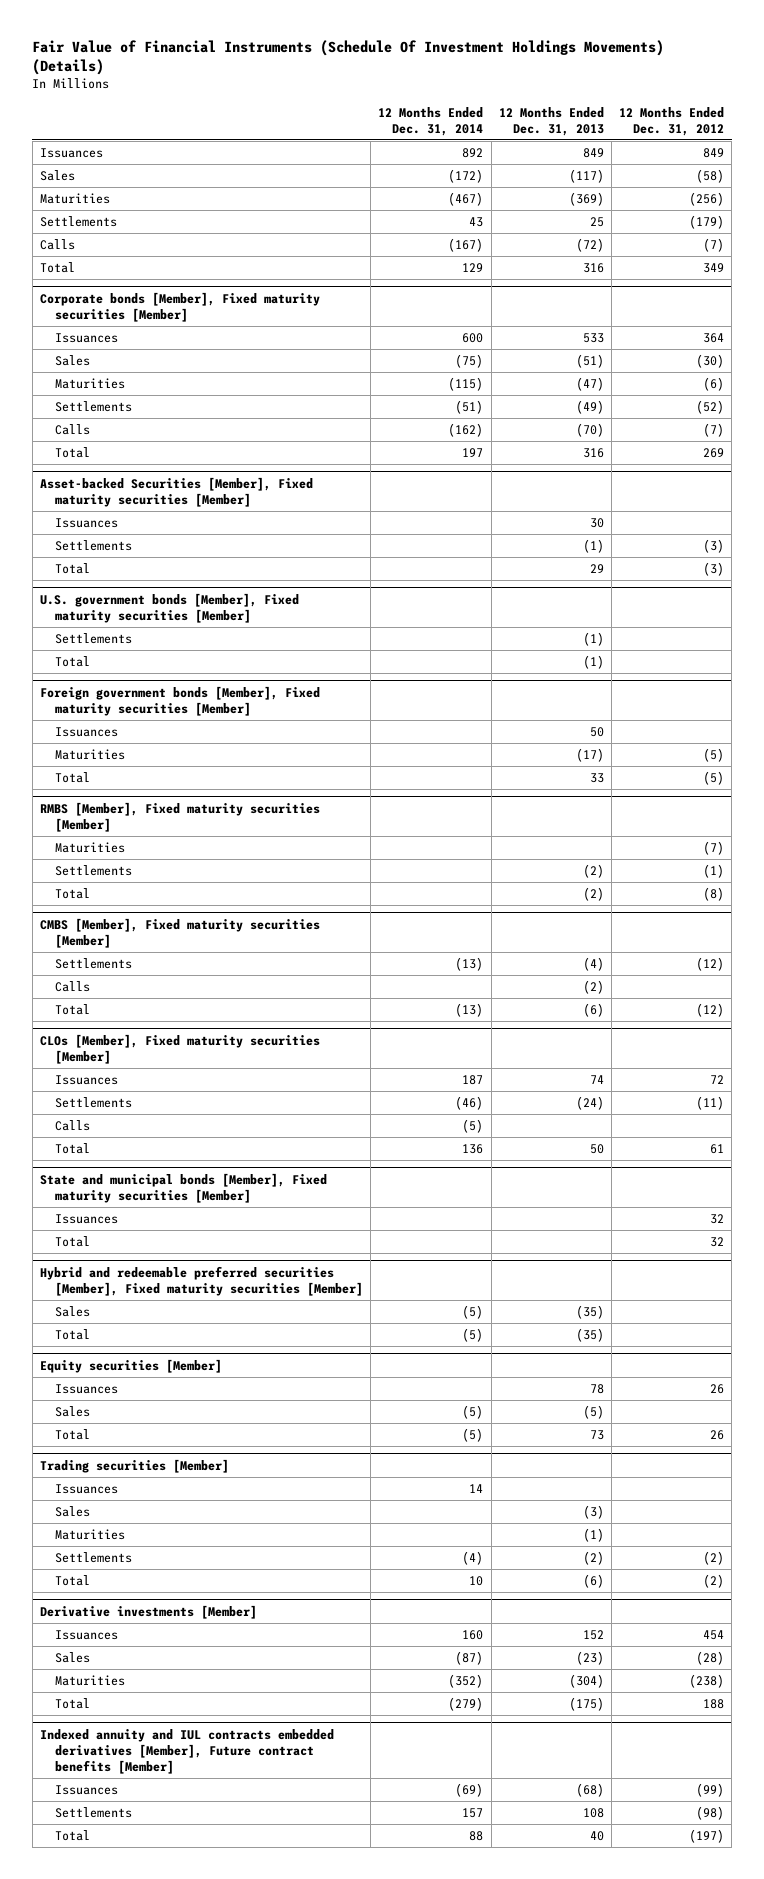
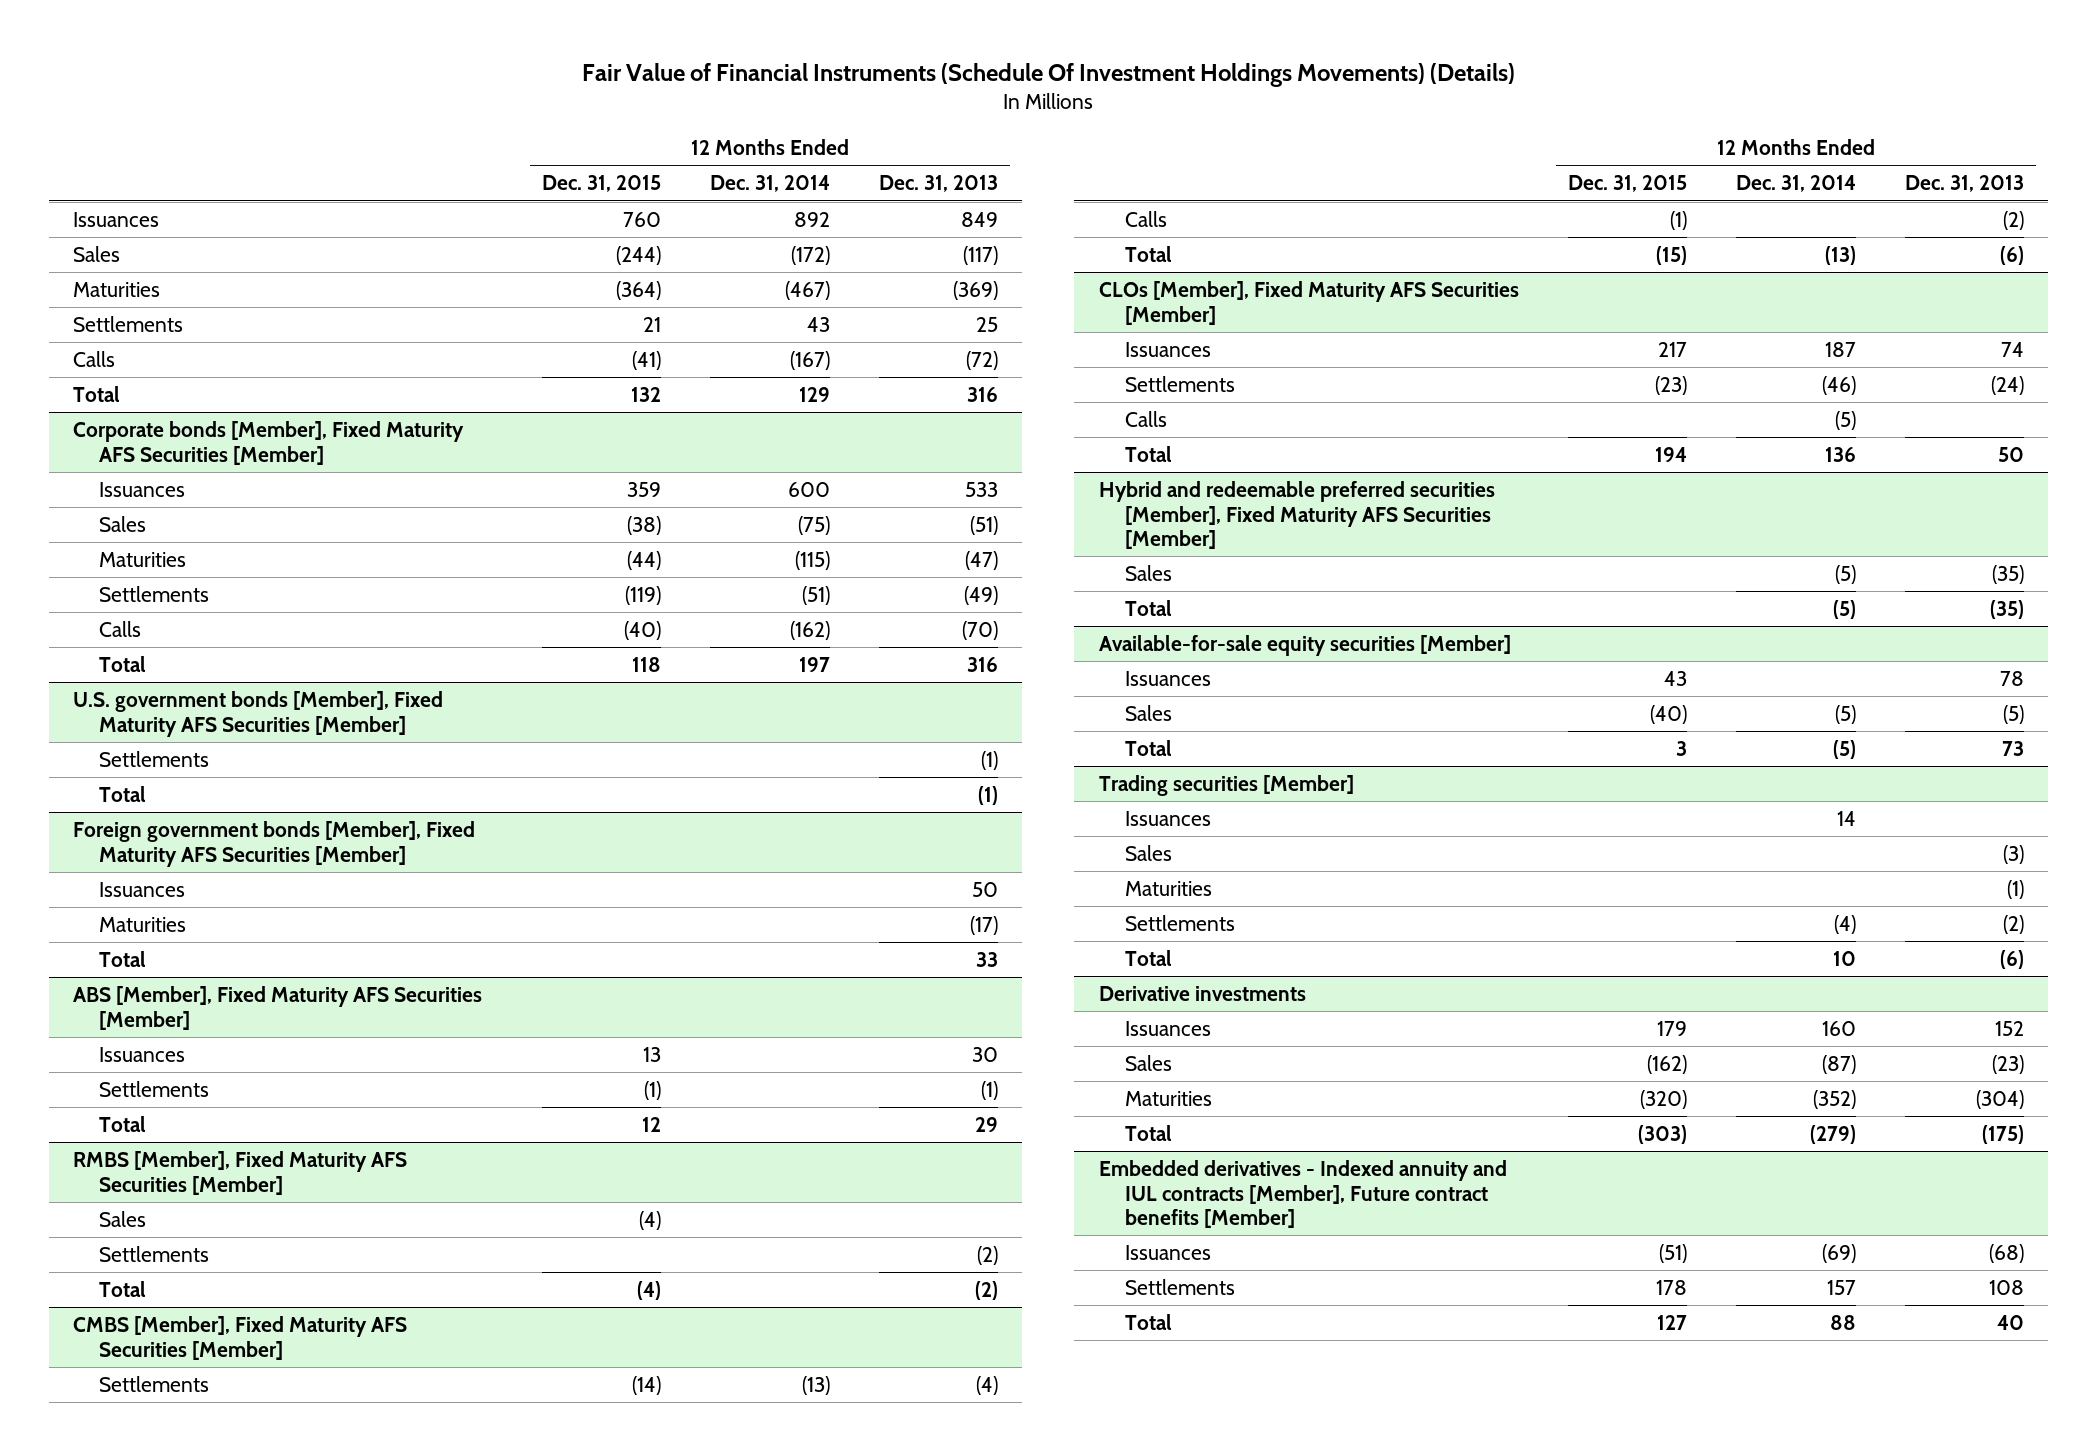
- | 12 Months Ended Dec. 31, 2014 | 12 Months Ended Dec. 31, 2013 | 12 Months Ended Dec. 31, 2012
+ | 12 Months Ended Dec. 31, 2015 | 12 Months Ended Dec. 31, 2014 | 12 Months Ended Dec. 31, 2013
- Corporate bonds [Member], Fixed maturity securities [Member]
+ Corporate bonds [Member], Fixed Maturity AFS Securities [Member]
- Asset-backed Securities [Member], Fixed maturity securities [Member]
- Issuances | | 30 |
- Settlements | | (1) | (3)
- Total | | 29 | (3)
- U.S. government bonds [Member], Fixed maturity securities [Member]
+ U.S. government bonds [Member], Fixed Maturity AFS Securities [Member]
- Foreign government bonds [Member], Fixed maturity securities [Member]
+ Foreign government bonds [Member], Fixed Maturity AFS Securities [Member]
- RMBS [Member], Fixed maturity securities [Member]
- Maturities | | | (7)
+ ABS [Member], Fixed Maturity AFS Securities [Member]
+ Issuances | 13 | | 30
+ Settlements | (1) | | (1)
+ Total | 12 | | 29
+ RMBS [Member], Fixed Maturity AFS Securities [Member]
+ Sales | (4) | |
- CMBS [Member], Fixed maturity securities [Member]
+ CMBS [Member], Fixed Maturity AFS Securities [Member]
- CLOs [Member], Fixed maturity securities [Member]
+ CLOs [Member], Fixed Maturity AFS Securities [Member]
- State and municipal bonds [Member], Fixed maturity securities [Member]
- Issuances | | | 32
- Total | | | 32
- Hybrid and redeemable preferred securities [Member], Fixed maturity securities [Member]
+ Hybrid and redeemable preferred securities [Member], Fixed Maturity AFS Securities [Member]
- Equity securities [Member]
+ Available-for-sale equity securities [Member]
- Derivative investments [Member]
+ Derivative investments
- Indexed annuity and IUL contracts embedded derivatives [Member], Future contract benefits [Member]
+ Embedded derivatives - Indexed annuity and IUL contracts [Member], Future contract benefits [Member]

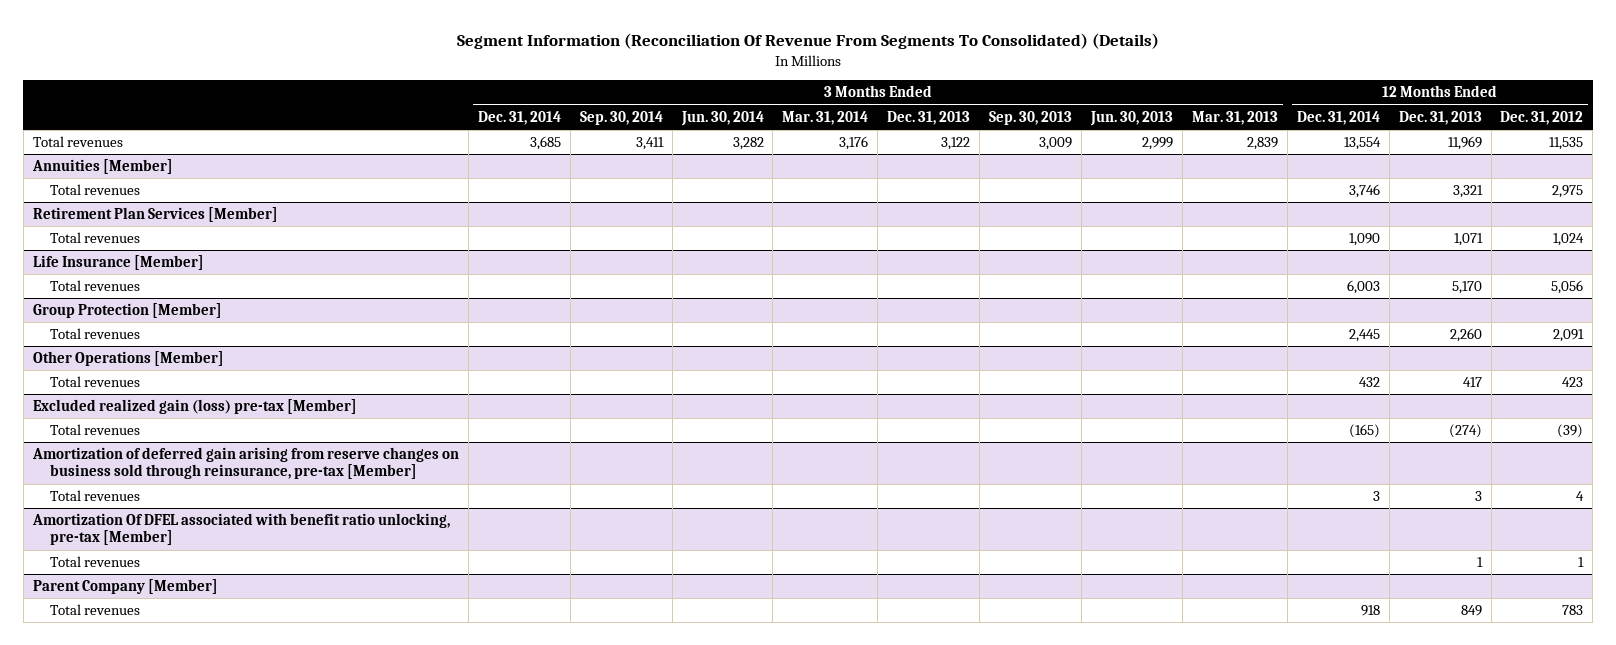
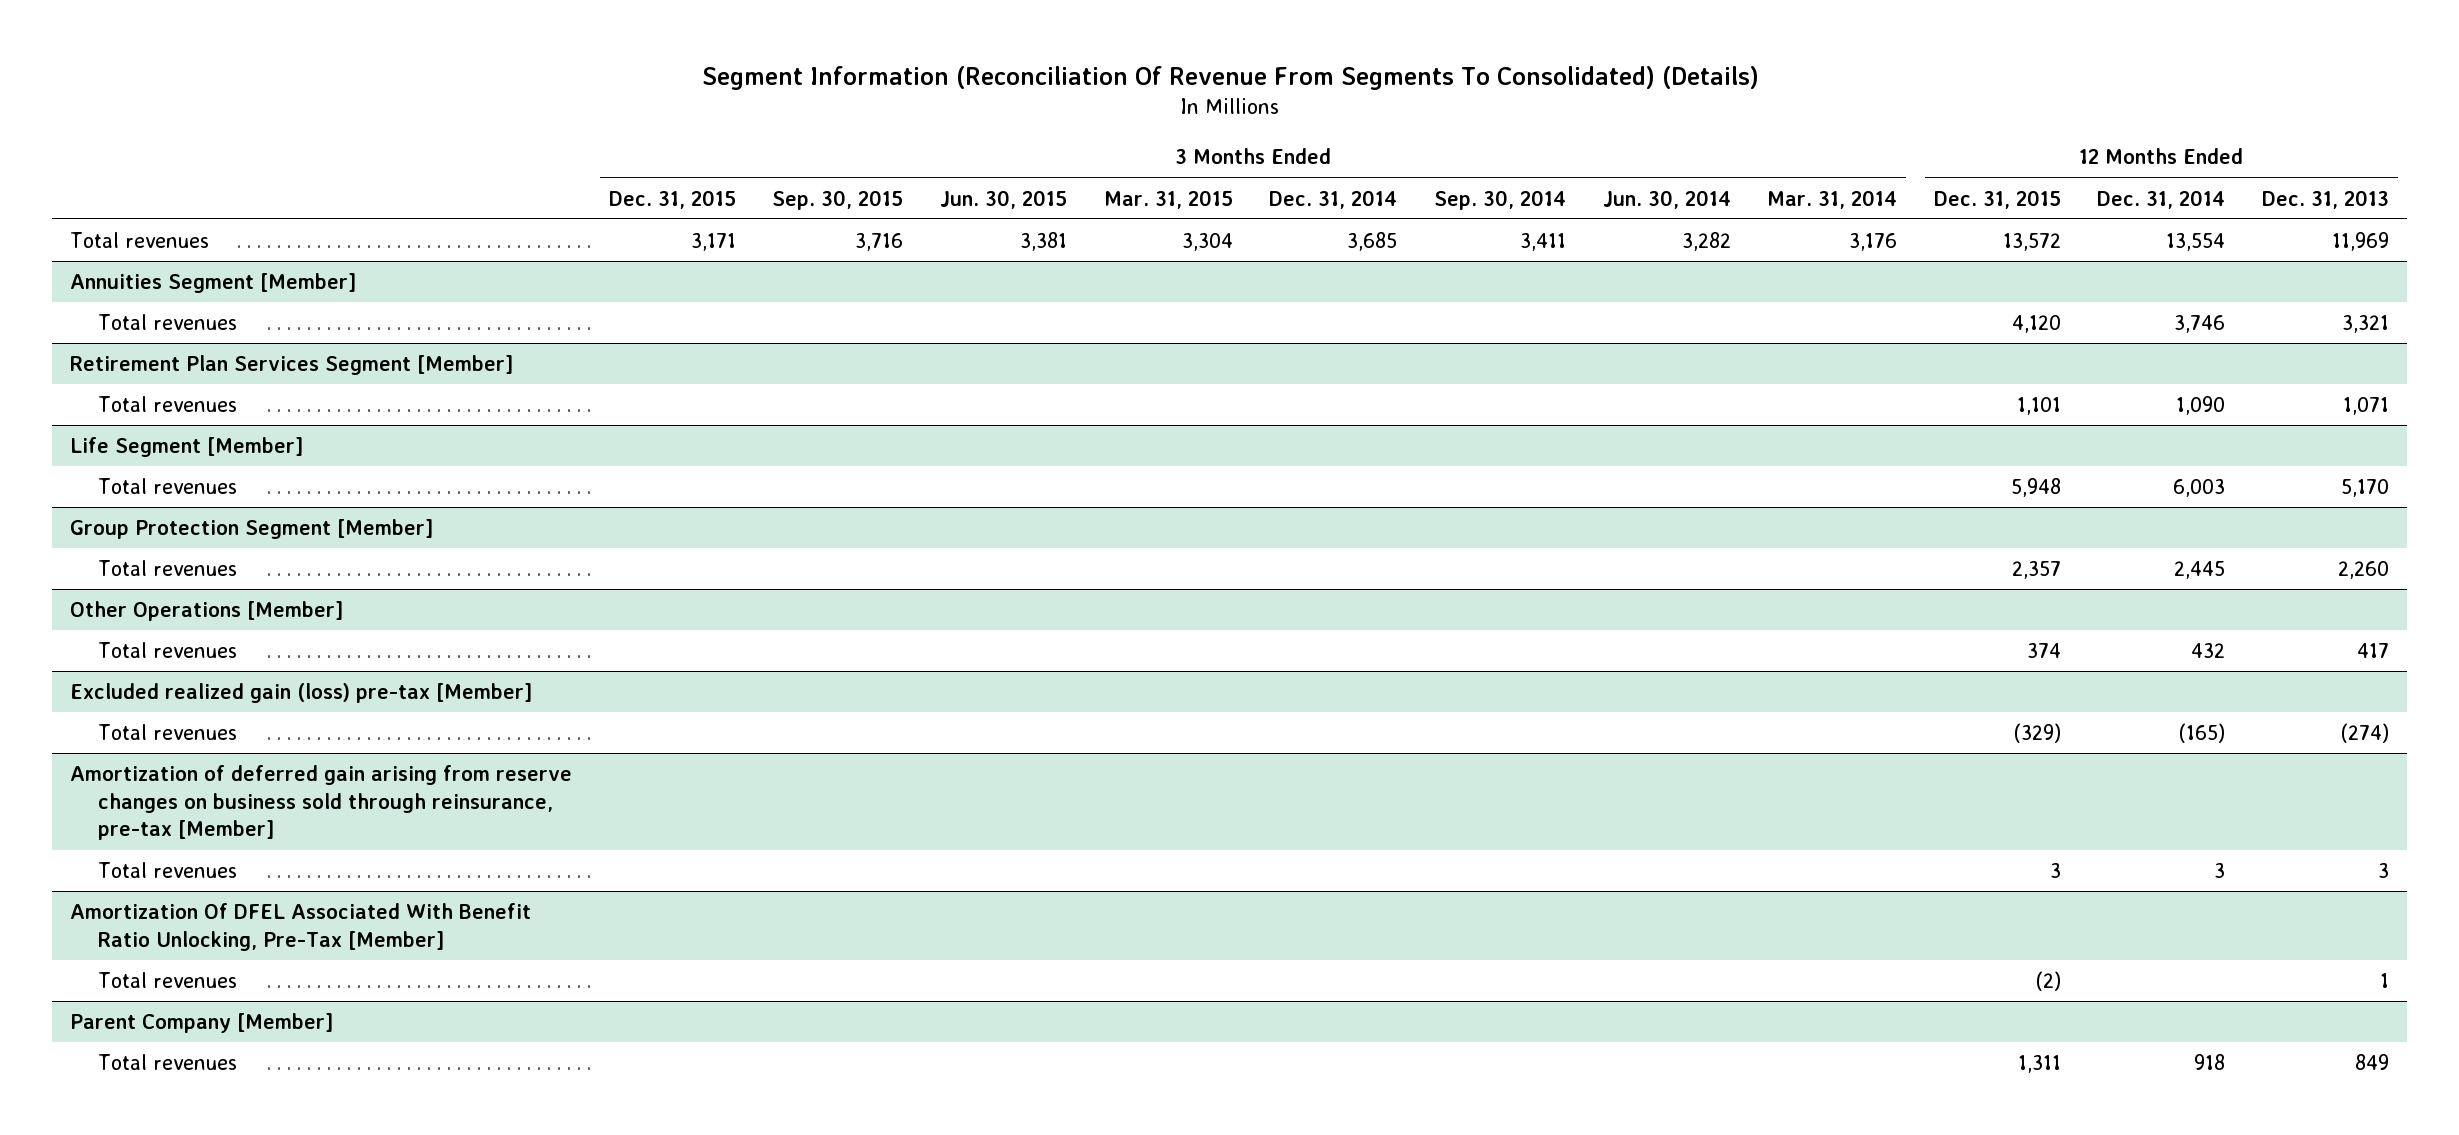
- | 3 Months Ended Dec. 31, 2014 | 3 Months Ended Sep. 30, 2014 | 3 Months Ended Jun. 30, 2014 | 3 Months Ended Mar. 31, 2014 | 3 Months Ended Dec. 31, 2013 | 3 Months Ended Sep. 30, 2013 | 3 Months Ended Jun. 30, 2013 | 3 Months Ended Mar. 31, 2013 | 12 Months Ended Dec. 31, 2014 | 12 Months Ended Dec. 31, 2013 | 12 Months Ended Dec. 31, 2012
+ | 3 Months Ended Dec. 31, 2015 | 3 Months Ended Sep. 30, 2015 | 3 Months Ended Jun. 30, 2015 | 3 Months Ended Mar. 31, 2015 | 3 Months Ended Dec. 31, 2014 | 3 Months Ended Sep. 30, 2014 | 3 Months Ended Jun. 30, 2014 | 3 Months Ended Mar. 31, 2014 | 12 Months Ended Dec. 31, 2015 | 12 Months Ended Dec. 31, 2014 | 12 Months Ended Dec. 31, 2013
- Annuities [Member]
+ Annuities Segment [Member]
- Retirement Plan Services [Member]
+ Retirement Plan Services Segment [Member]
- Life Insurance [Member]
+ Life Segment [Member]
- Group Protection [Member]
+ Group Protection Segment [Member]
- Amortization Of DFEL associated with benefit ratio unlocking, pre-tax [Member]
+ Amortization Of DFEL Associated With Benefit Ratio Unlocking, Pre-Tax [Member]

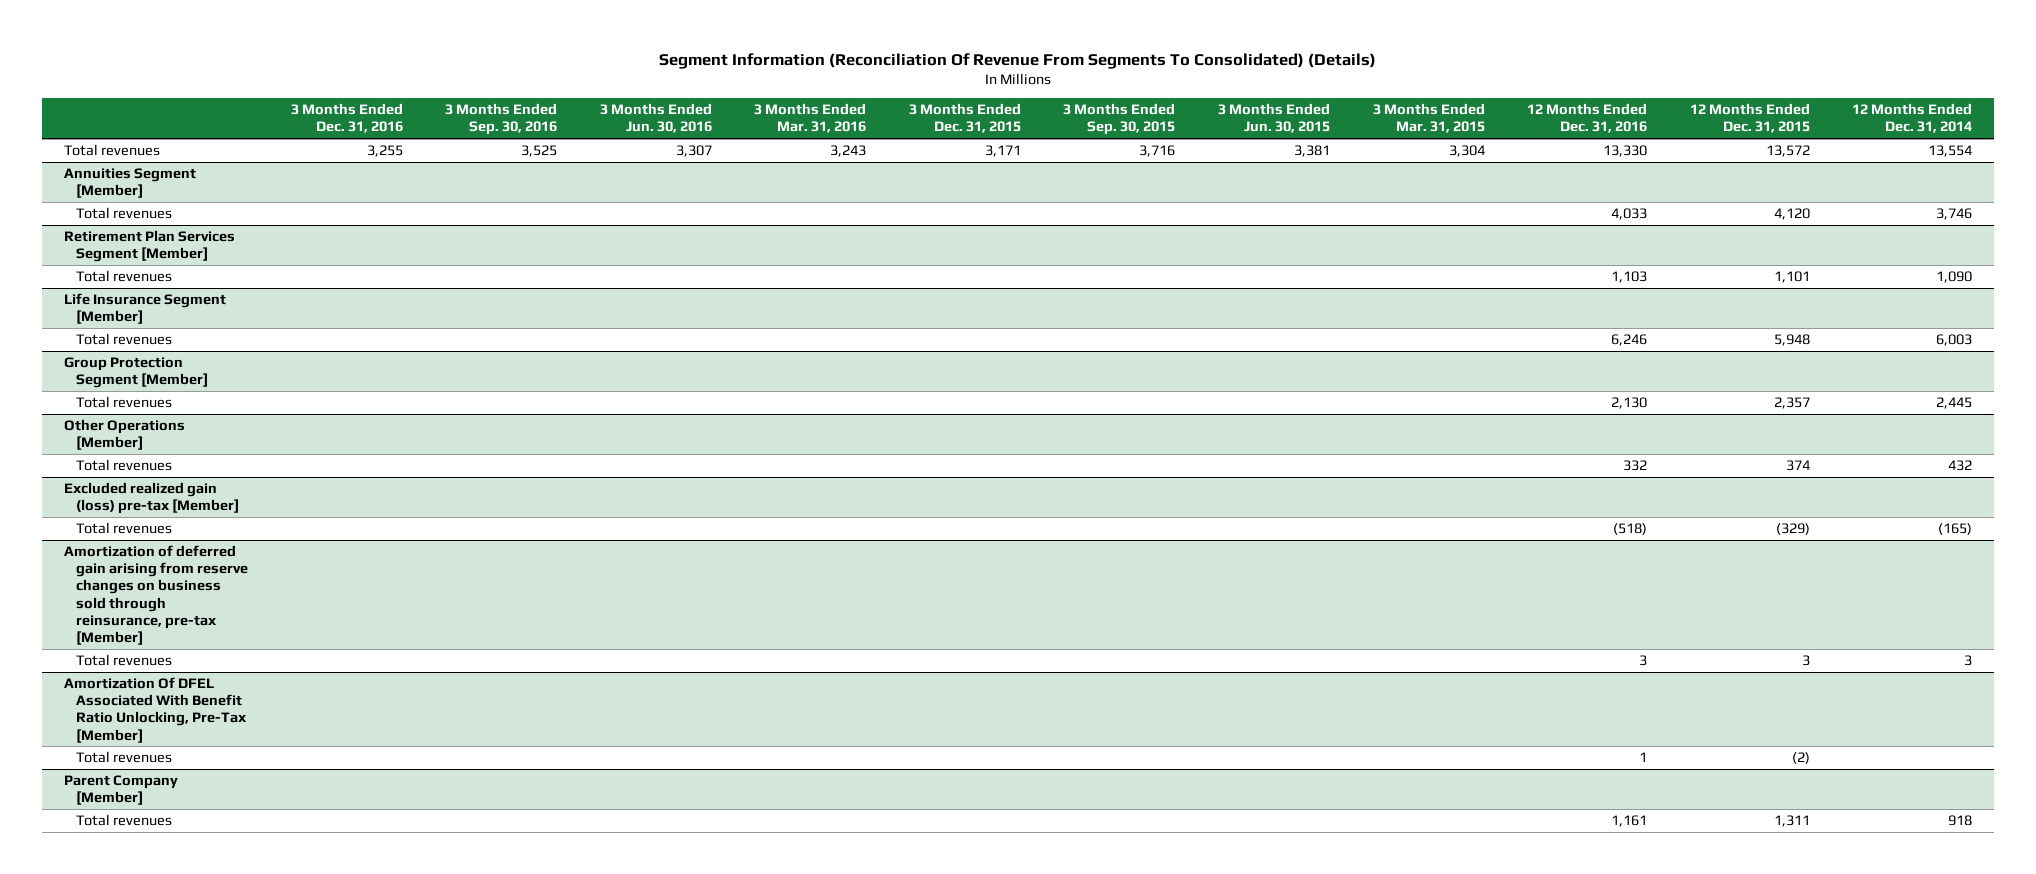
- | 3 Months Ended Dec. 31, 2015 | 3 Months Ended Sep. 30, 2015 | 3 Months Ended Jun. 30, 2015 | 3 Months Ended Mar. 31, 2015 | 3 Months Ended Dec. 31, 2014 | 3 Months Ended Sep. 30, 2014 | 3 Months Ended Jun. 30, 2014 | 3 Months Ended Mar. 31, 2014 | 12 Months Ended Dec. 31, 2015 | 12 Months Ended Dec. 31, 2014 | 12 Months Ended Dec. 31, 2013
+ | 3 Months Ended Dec. 31, 2016 | 3 Months Ended Sep. 30, 2016 | 3 Months Ended Jun. 30, 2016 | 3 Months Ended Mar. 31, 2016 | 3 Months Ended Dec. 31, 2015 | 3 Months Ended Sep. 30, 2015 | 3 Months Ended Jun. 30, 2015 | 3 Months Ended Mar. 31, 2015 | 12 Months Ended Dec. 31, 2016 | 12 Months Ended Dec. 31, 2015 | 12 Months Ended Dec. 31, 2014
- Life Segment [Member]
+ Life Insurance Segment [Member]

